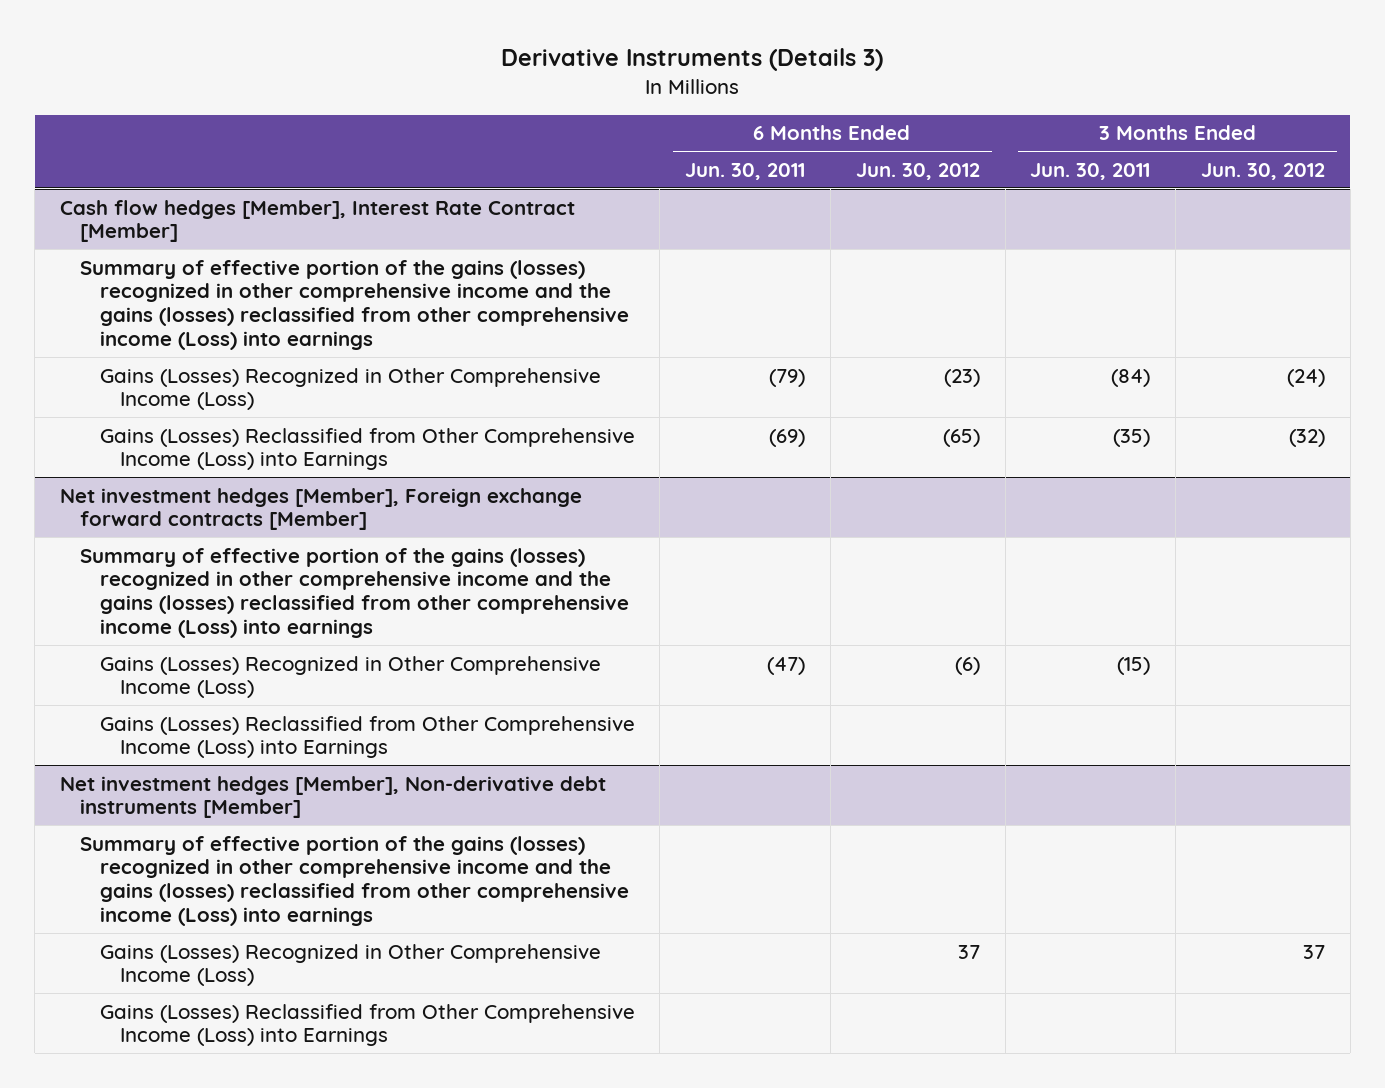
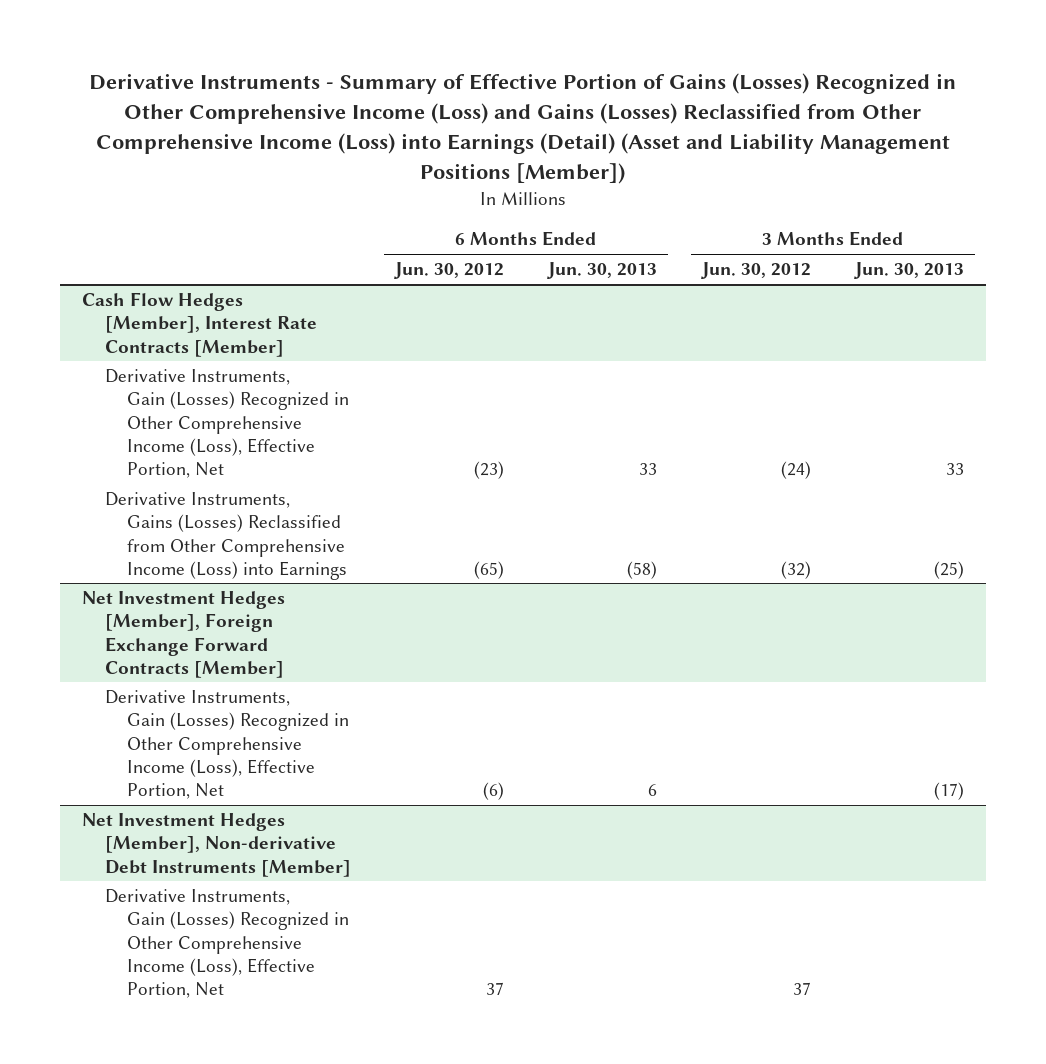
- Derivative Instruments (Details 3)
+ Derivative Instruments - Summary of Effective Portion of Gains (Losses) Recognized in Other Comprehensive Income (Loss) and Gains (Losses) Reclassified from Other Comprehensive Income (Loss) into Earnings (Detail) (Asset and Liability Management Positions [Member])
- | 6 Months Ended Jun. 30, 2011 | 6 Months Ended Jun. 30, 2012 | 3 Months Ended Jun. 30, 2011 | 3 Months Ended Jun. 30, 2012
+ | 6 Months Ended Jun. 30, 2012 | 6 Months Ended Jun. 30, 2013 | 3 Months Ended Jun. 30, 2012 | 3 Months Ended Jun. 30, 2013
- Cash flow hedges [Member], Interest Rate Contract [Member]
- Summary of effective portion of the gains (losses) recognized in other comprehensive income and the gains (losses) reclassified from other comprehensive income (Loss) into earnings
- Gains (Losses) Recognized in Other Comprehensive Income (Loss) | (79) | (23) | (84) | (24)
- Gains (Losses) Reclassified from Other Comprehensive Income (Loss) into Earnings | (69) | (65) | (35) | (32)
- Net investment hedges [Member], Foreign exchange forward contracts [Member]
- Summary of effective portion of the gains (losses) recognized in other comprehensive income and the gains (losses) reclassified from other comprehensive income (Loss) into earnings
- Gains (Losses) Recognized in Other Comprehensive Income (Loss) | (47) | (6) | (15) |
- Gains (Losses) Reclassified from Other Comprehensive Income (Loss) into Earnings
- Net investment hedges [Member], Non-derivative debt instruments [Member]
- Summary of effective portion of the gains (losses) recognized in other comprehensive income and the gains (losses) reclassified from other comprehensive income (Loss) into earnings
- Gains (Losses) Recognized in Other Comprehensive Income (Loss) | | 37 | | 37
- Gains (Losses) Reclassified from Other Comprehensive Income (Loss) into Earnings
+ Cash Flow Hedges [Member], Interest Rate Contracts [Member]
+ Derivative Instruments, Gain (Losses) Recognized in Other Comprehensive Income (Loss), Effective Portion, Net | (23) | 33 | (24) | 33
+ Derivative Instruments, Gains (Losses) Reclassified from Other Comprehensive Income (Loss) into Earnings | (65) | (58) | (32) | (25)
+ Net Investment Hedges [Member], Foreign Exchange Forward Contracts [Member]
+ Derivative Instruments, Gain (Losses) Recognized in Other Comprehensive Income (Loss), Effective Portion, Net | (6) | 6 | | (17)
+ Net Investment Hedges [Member], Non-derivative Debt Instruments [Member]
+ Derivative Instruments, Gain (Losses) Recognized in Other Comprehensive Income (Loss), Effective Portion, Net | 37 | | 37 |

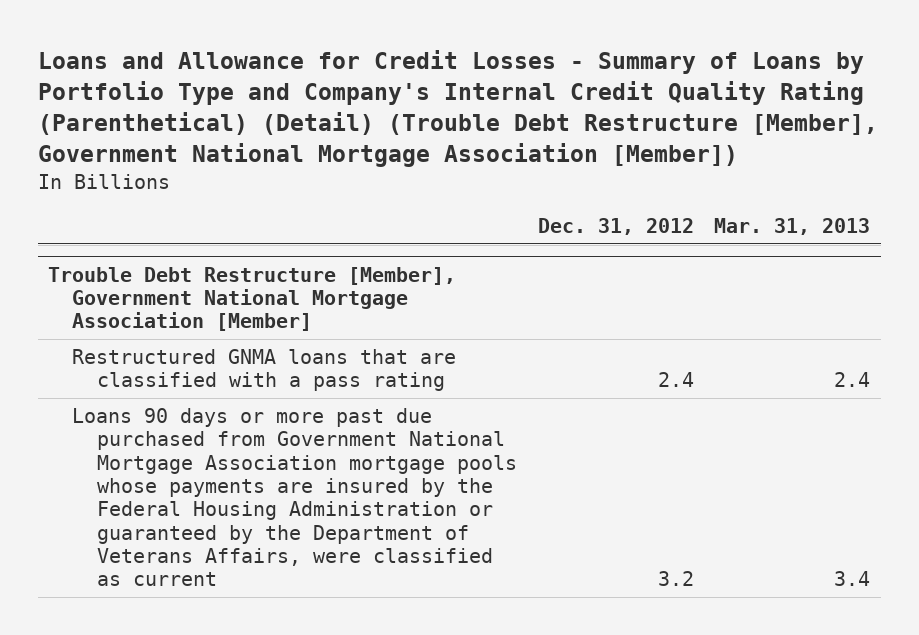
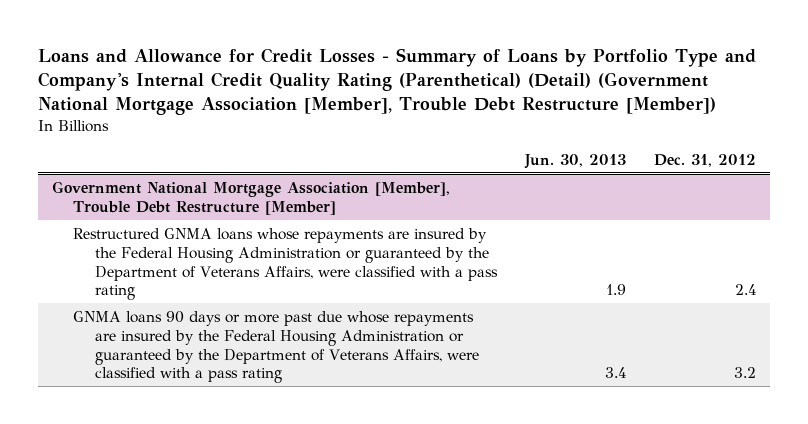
- Loans and Allowance for Credit Losses - Summary of Loans by Portfolio Type and Company's Internal Credit Quality Rating (Parenthetical) (Detail) (Trouble Debt Restructure [Member], Government National Mortgage Association [Member])
+ Loans and Allowance for Credit Losses - Summary of Loans by Portfolio Type and Company's Internal Credit Quality Rating (Parenthetical) (Detail) (Government National Mortgage Association [Member], Trouble Debt Restructure [Member])
- | Dec. 31, 2012 | Mar. 31, 2013
+ | Jun. 30, 2013 | Dec. 31, 2012
- Trouble Debt Restructure [Member], Government National Mortgage Association [Member]
- Restructured GNMA loans that are classified with a pass rating | 2.4 | 2.4
- Loans 90 days or more past due purchased from Government National Mortgage Association mortgage pools whose payments are insured by the Federal Housing Administration or guaranteed by the Department of Veterans Affairs, were classified as current | 3.2 | 3.4
+ Government National Mortgage Association [Member], Trouble Debt Restructure [Member]
+ Restructured GNMA loans whose repayments are insured by the Federal Housing Administration or guaranteed by the Department of Veterans Affairs, were classified with a pass rating | 1.9 | 2.4
+ GNMA loans 90 days or more past due whose repayments are insured by the Federal Housing Administration or guaranteed by the Department of Veterans Affairs, were classified with a pass rating | 3.4 | 3.2

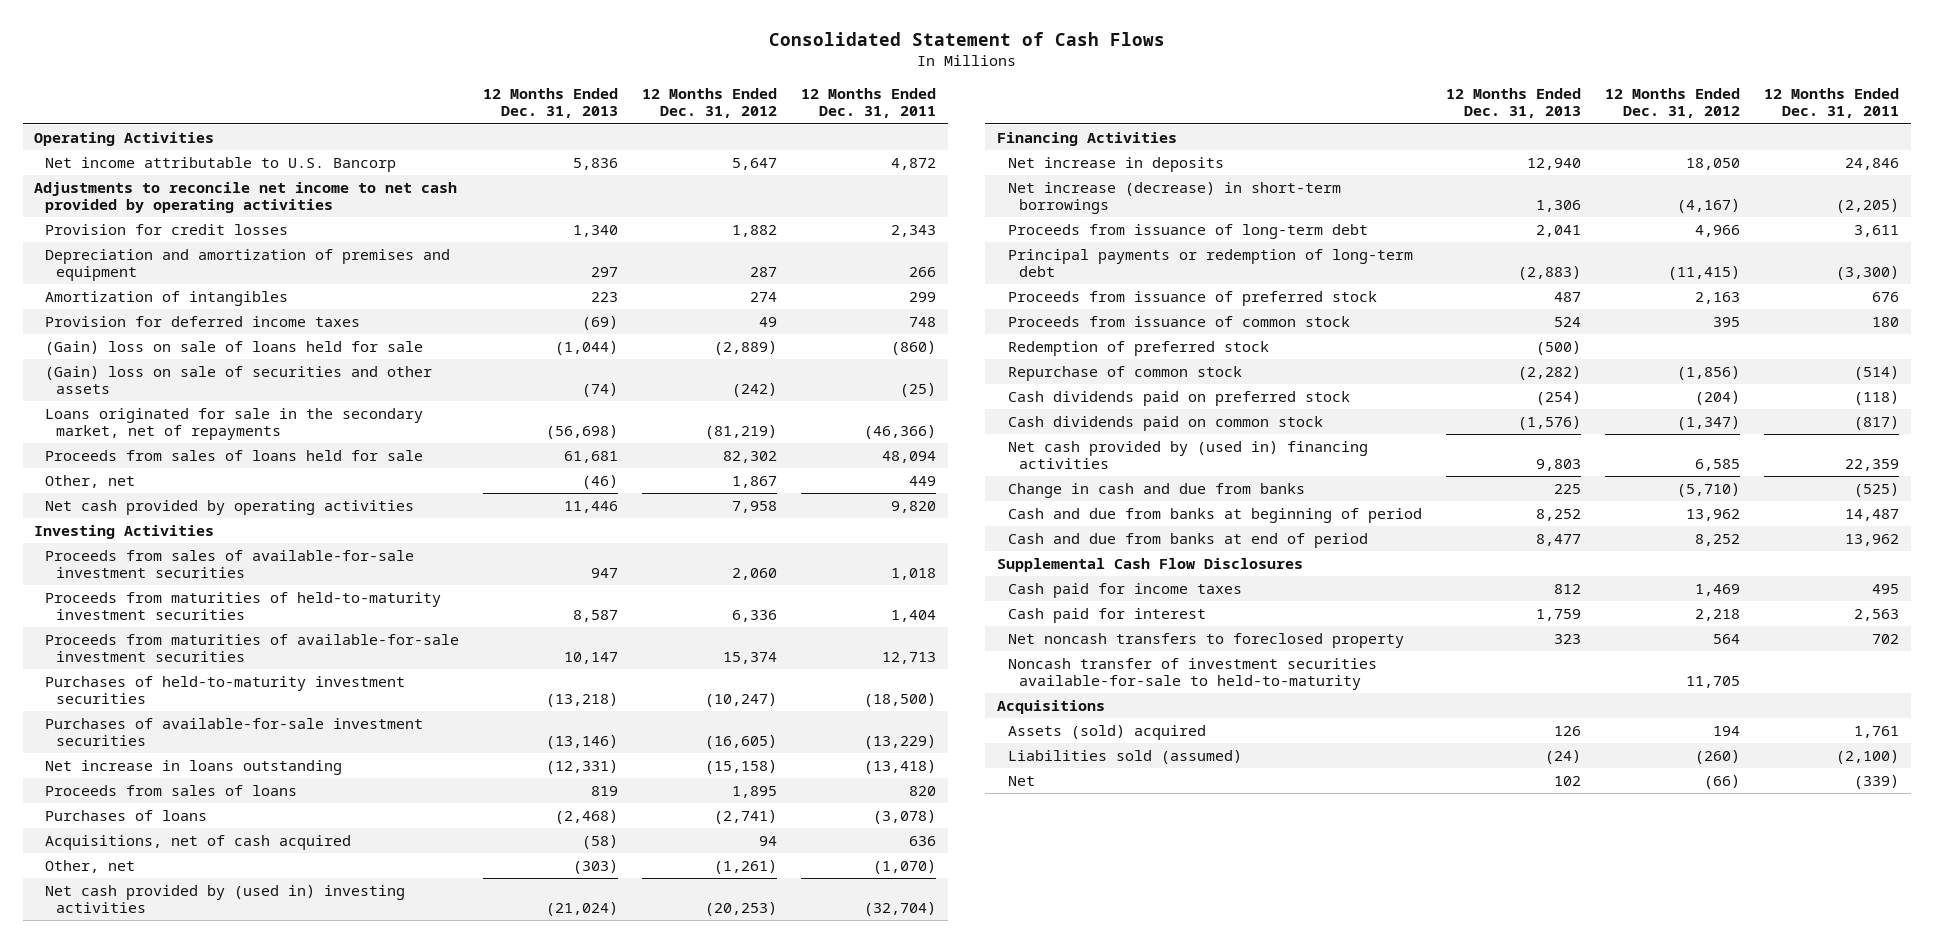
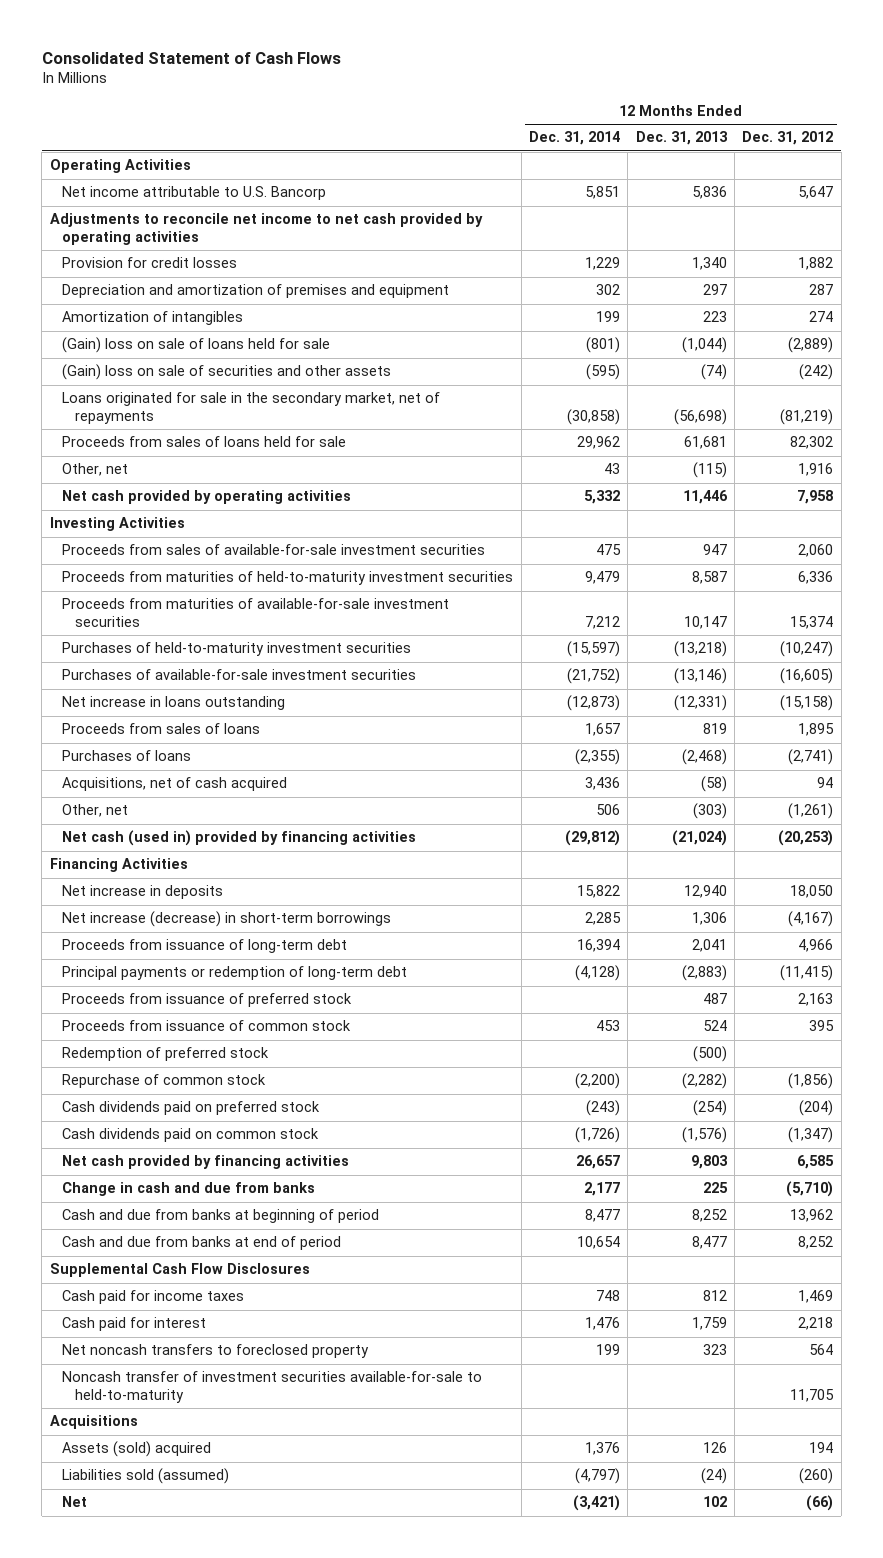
- | 12 Months Ended Dec. 31, 2013 | 12 Months Ended Dec. 31, 2012 | 12 Months Ended Dec. 31, 2011
+ | 12 Months Ended Dec. 31, 2014 | 12 Months Ended Dec. 31, 2013 | 12 Months Ended Dec. 31, 2012
- Provision for deferred income taxes | (69) | 49 | 748
- Other, net | (46) | 1,867 | 449
+ Other, net | 43 | (115) | 1,916
- Net cash provided by (used in) investing activities | (21,024) | (20,253) | (32,704)
+ Net cash (used in) provided by financing activities | (29,812) | (21,024) | (20,253)
- Net cash provided by (used in) financing activities | 9,803 | 6,585 | 22,359
+ Net cash provided by financing activities | 26,657 | 9,803 | 6,585

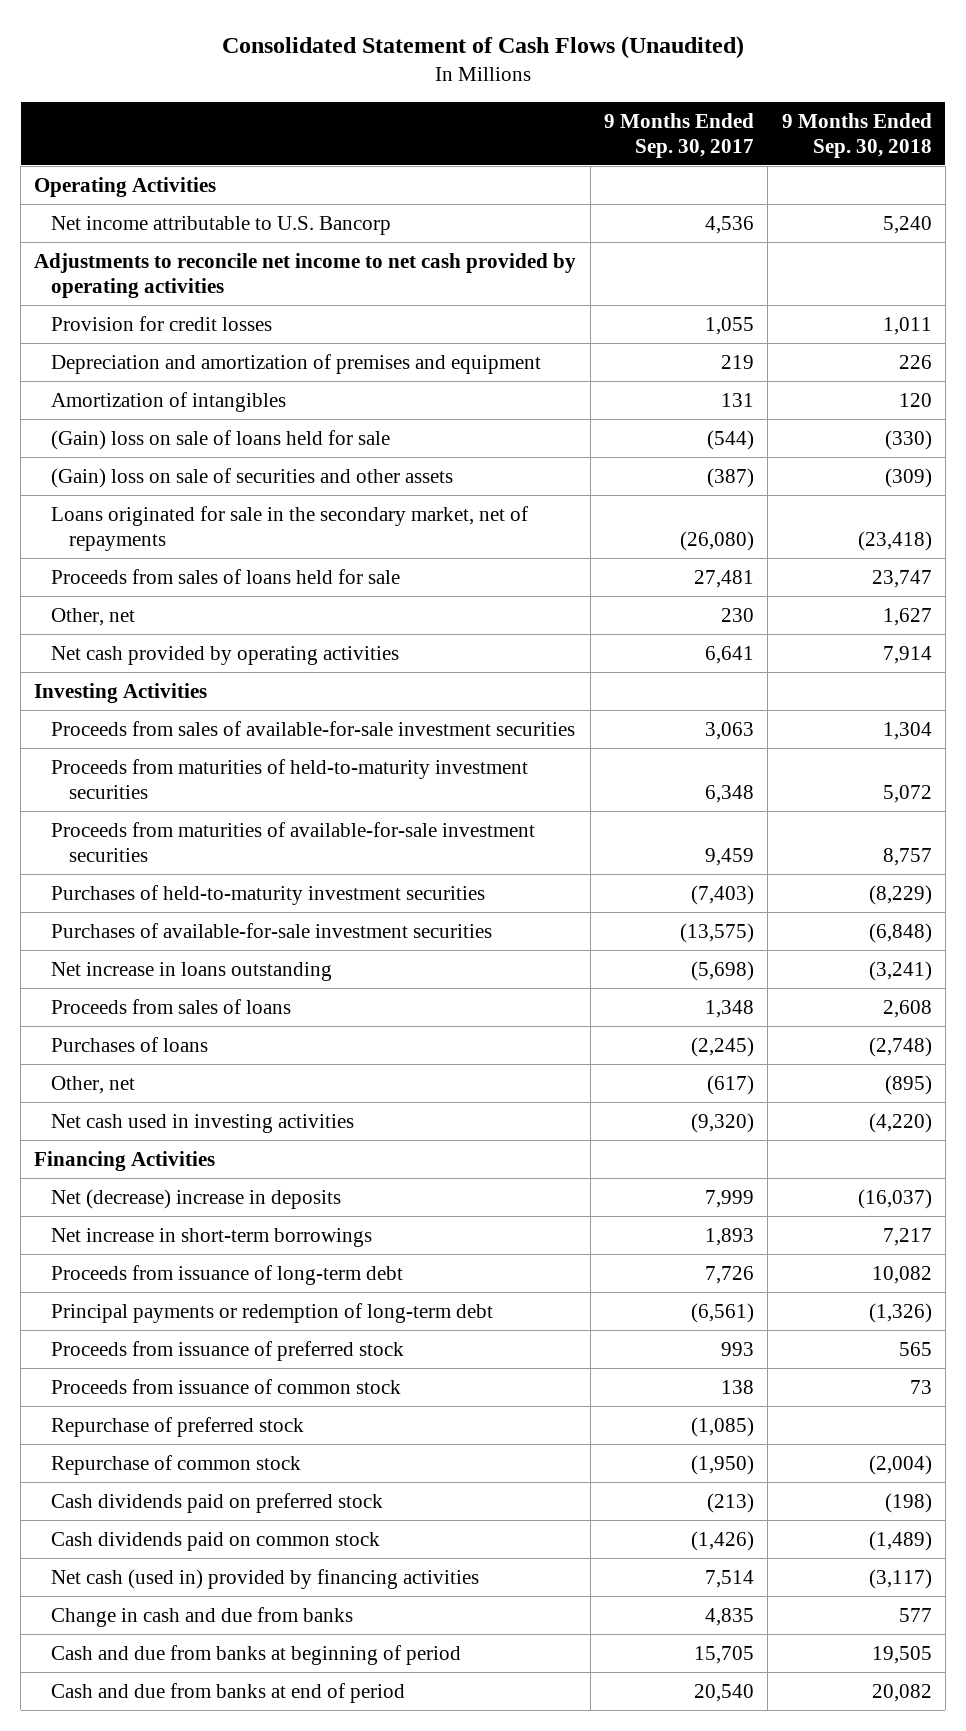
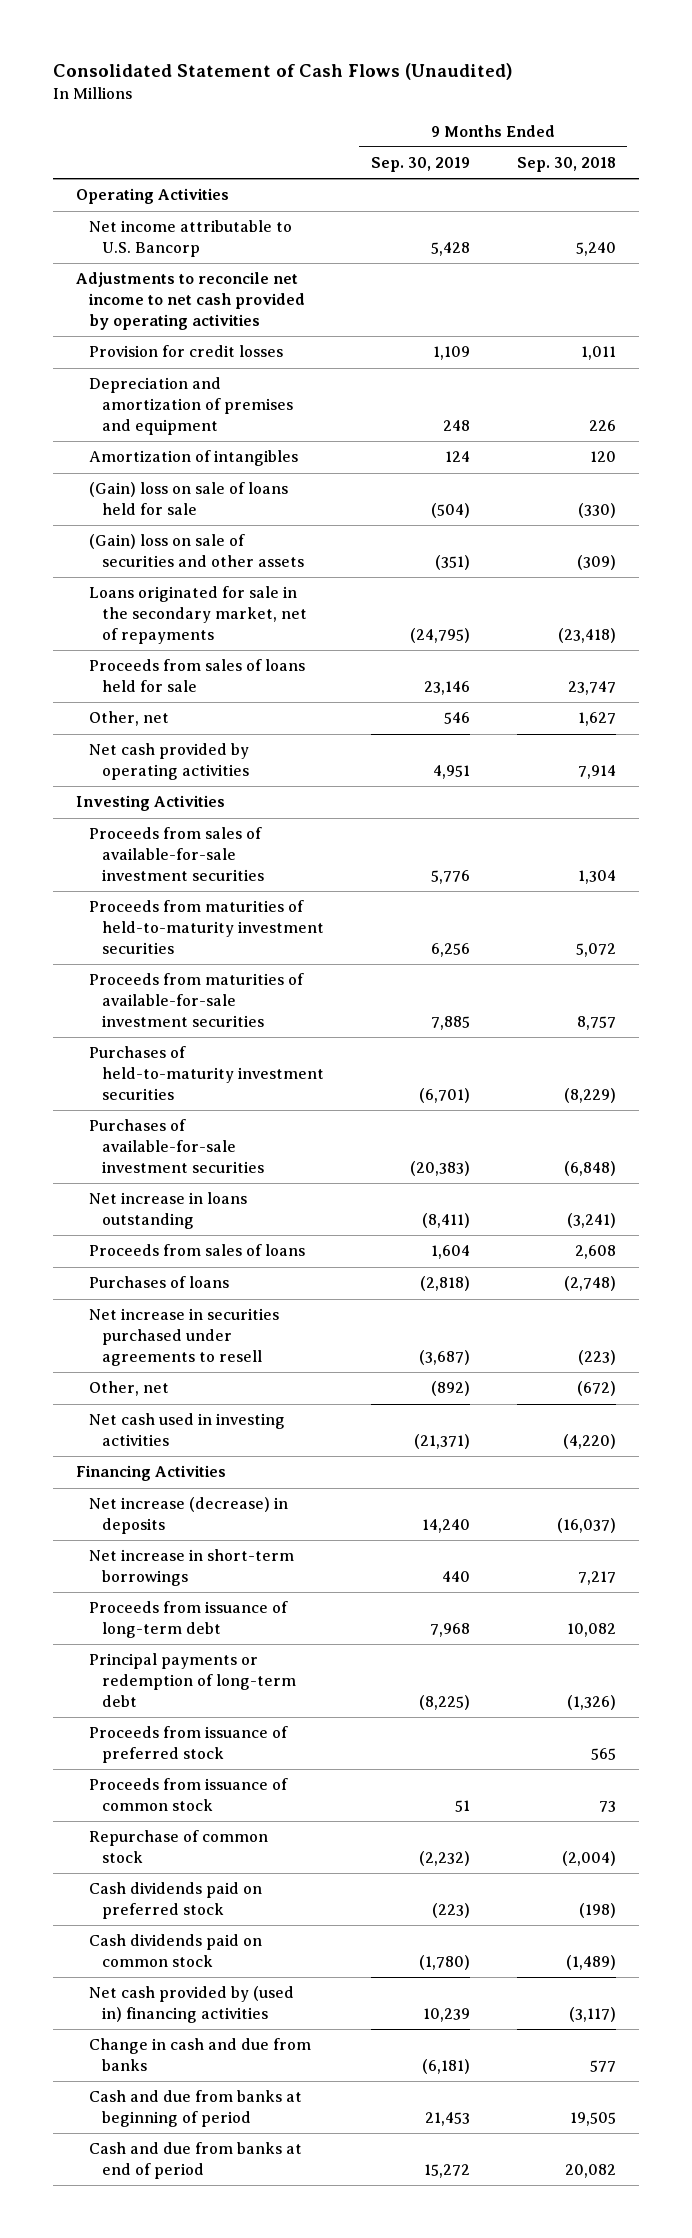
- | 9 Months Ended Sep. 30, 2017 | 9 Months Ended Sep. 30, 2018
+ | 9 Months Ended Sep. 30, 2019 | 9 Months Ended Sep. 30, 2018
- Other, net | (617) | (895)
+ Net increase in securities purchased under agreements to resell | (3,687) | (223)
+ Other, net | (892) | (672)
- Net (decrease) increase in deposits | 7,999 | (16,037)
+ Net increase (decrease) in deposits | 14,240 | (16,037)
- Repurchase of preferred stock | (1,085) |
- Net cash (used in) provided by financing activities | 7,514 | (3,117)
+ Net cash provided by (used in) financing activities | 10,239 | (3,117)

